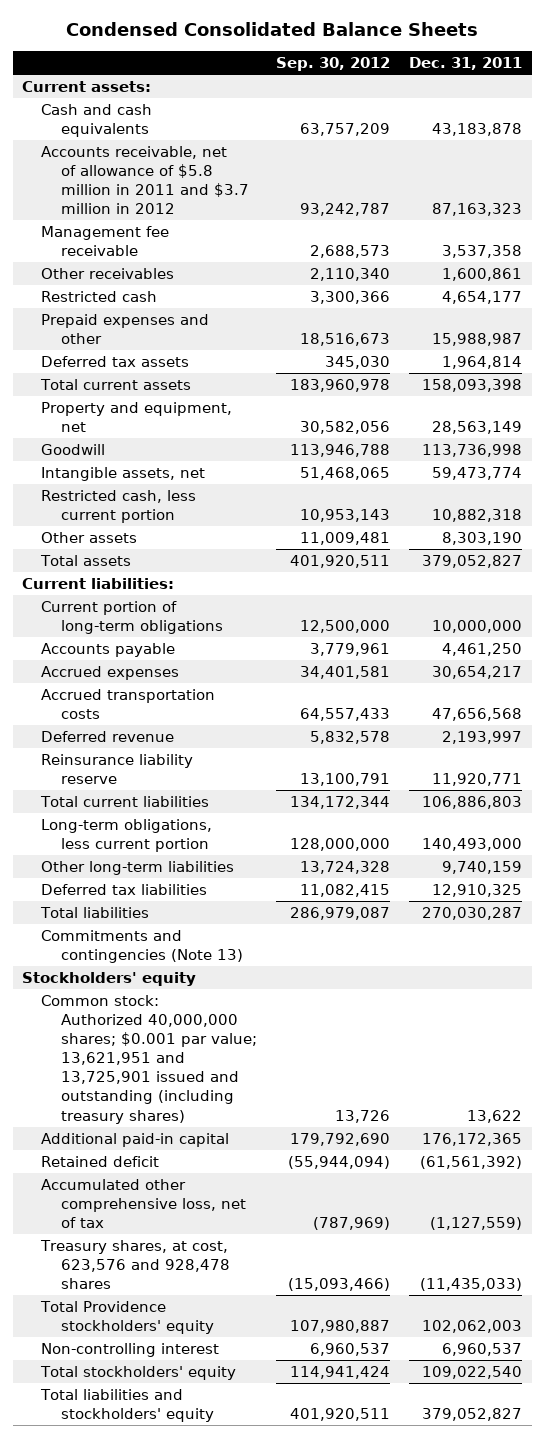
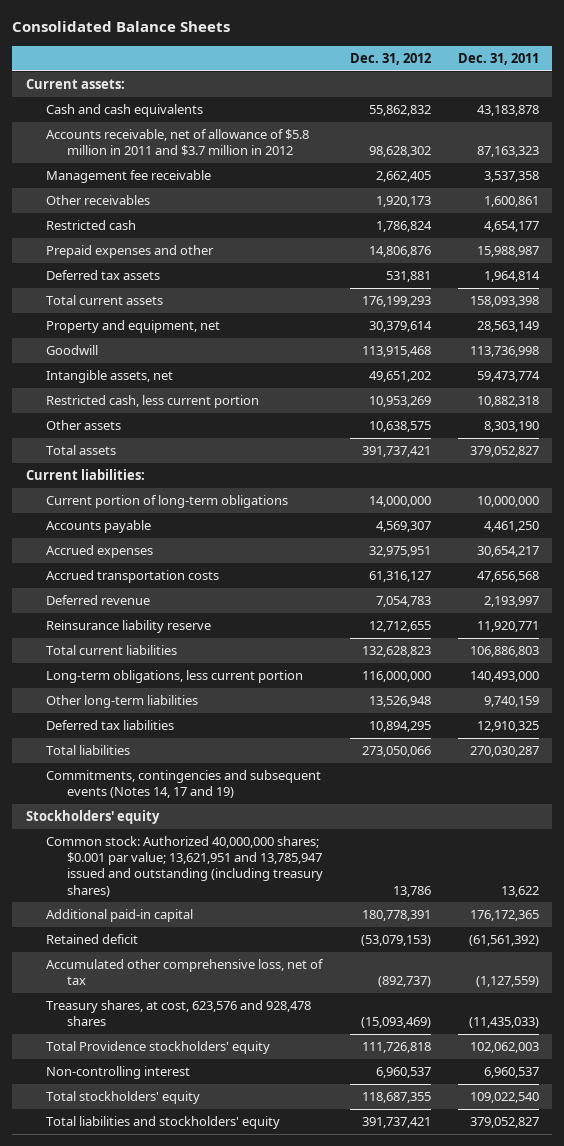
- Condensed Consolidated Balance Sheets
+ Consolidated Balance Sheets
- | Sep. 30, 2012 | Dec. 31, 2011
+ | Dec. 31, 2012 | Dec. 31, 2011
- Commitments and contingencies (Note 13)
+ Commitments, contingencies and subsequent events (Notes 14, 17 and 19)
- Common stock: Authorized 40,000,000 shares; $0.001 par value; 13,621,951 and 13,725,901 issued and outstanding (including treasury shares) | 13,726 | 13,622
+ Common stock: Authorized 40,000,000 shares; $0.001 par value; 13,621,951 and 13,785,947 issued and outstanding (including treasury shares) | 13,786 | 13,622

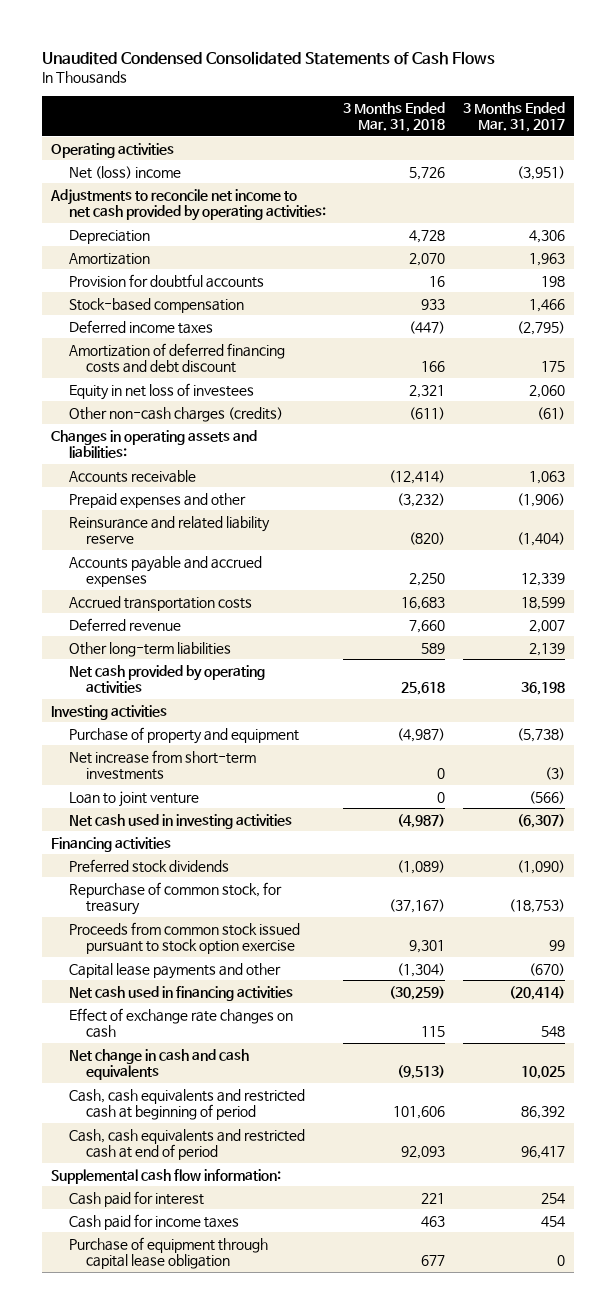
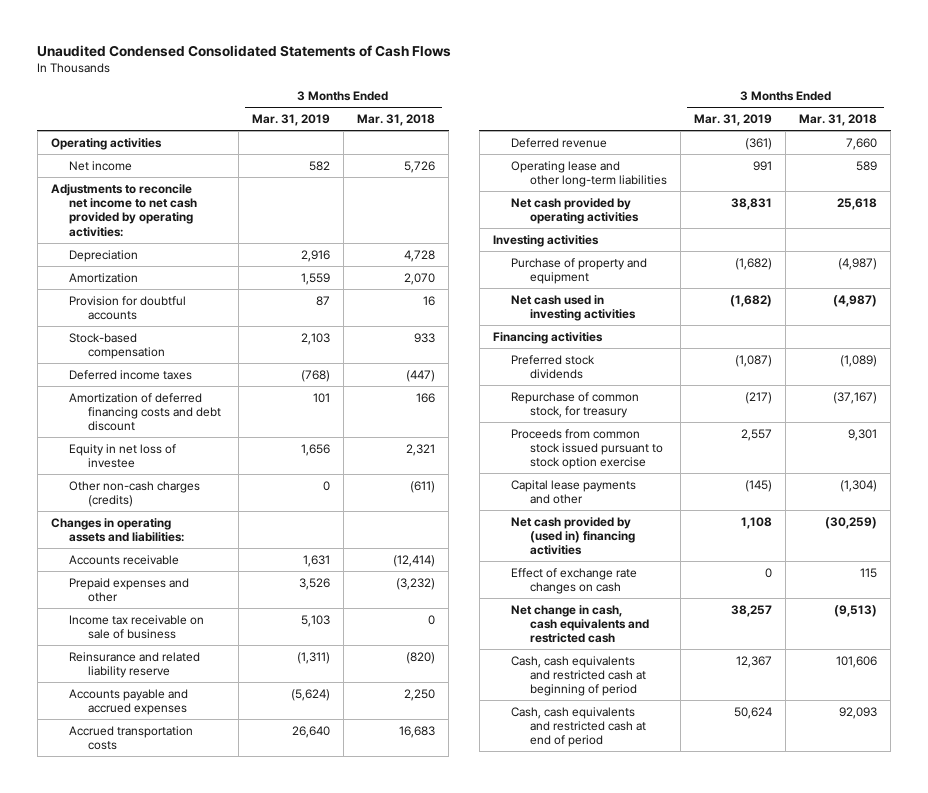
- | 3 Months Ended Mar. 31, 2018 | 3 Months Ended Mar. 31, 2017
+ | 3 Months Ended Mar. 31, 2019 | 3 Months Ended Mar. 31, 2018
- Net (loss) income | 5,726 | (3,951)
+ Net income | 582 | 5,726
- Equity in net loss of investees | 2,321 | 2,060
+ Equity in net loss of investee | 1,656 | 2,321
+ Income tax receivable on sale of business | 5,103 | 0
- Other long-term liabilities | 589 | 2,139
+ Operating lease and other long-term liabilities | 991 | 589
- Net increase from short-term investments | 0 | (3)
- Loan to joint venture | 0 | (566)
- Net cash used in financing activities | (30,259) | (20,414)
+ Net cash provided by (used in) financing activities | 1,108 | (30,259)
- Net change in cash and cash equivalents | (9,513) | 10,025
+ Net change in cash, cash equivalents and restricted cash | 38,257 | (9,513)
- Supplemental cash flow information:
- Cash paid for interest | 221 | 254
- Cash paid for income taxes | 463 | 454
- Purchase of equipment through capital lease obligation | 677 | 0

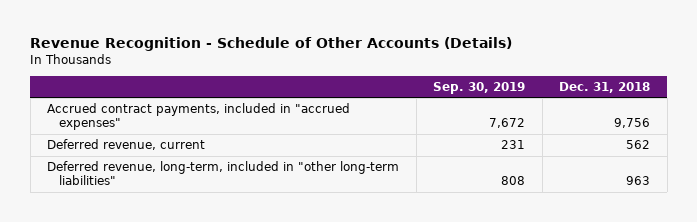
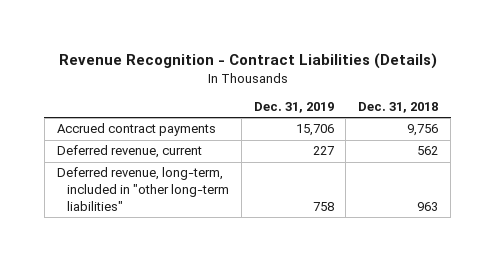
- Revenue Recognition - Schedule of Other Accounts (Details)
+ Revenue Recognition - Contract Liabilities (Details)
- | Sep. 30, 2019 | Dec. 31, 2018
+ | Dec. 31, 2019 | Dec. 31, 2018
- Accrued contract payments, included in "accrued expenses" | 7,672 | 9,756
+ Accrued contract payments | 15,706 | 9,756

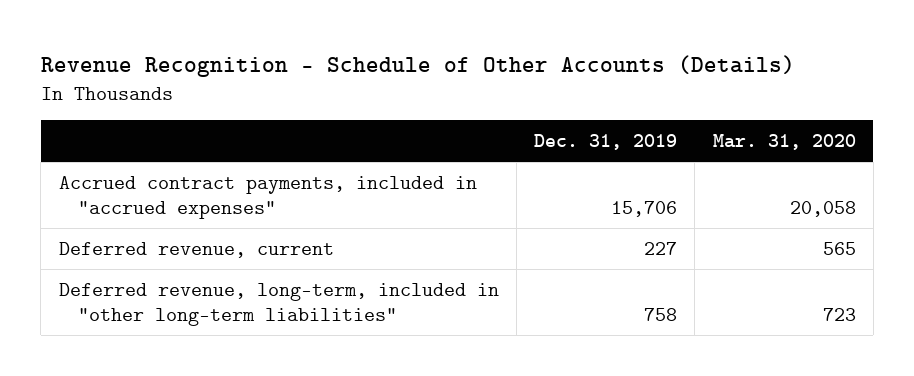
- Revenue Recognition - Contract Liabilities (Details)
+ Revenue Recognition - Schedule of Other Accounts (Details)
- | Dec. 31, 2019 | Dec. 31, 2018
+ | Dec. 31, 2019 | Mar. 31, 2020
- Accrued contract payments | 15,706 | 9,756
+ Accrued contract payments, included in "accrued expenses" | 15,706 | 20,058

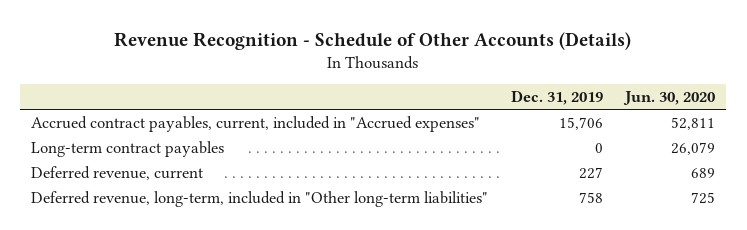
- | Dec. 31, 2019 | Mar. 31, 2020
+ | Dec. 31, 2019 | Jun. 30, 2020
- Accrued contract payments, included in "accrued expenses" | 15,706 | 20,058
+ Accrued contract payables, current, included in "Accrued expenses" | 15,706 | 52,811
+ Long-term contract payables | 0 | 26,079
- Deferred revenue, long-term, included in "other long-term liabilities" | 758 | 723
+ Deferred revenue, long-term, included in "Other long-term liabilities" | 758 | 725

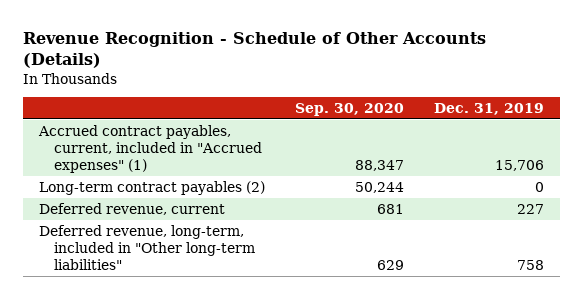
- | Dec. 31, 2019 | Jun. 30, 2020
+ | Sep. 30, 2020 | Dec. 31, 2019
- Accrued contract payables, current, included in "Accrued expenses" | 15,706 | 52,811
- Long-term contract payables | 0 | 26,079
+ Accrued contract payables, current, included in "Accrued expenses" (1) | 88,347 | 15,706
+ Long-term contract payables (2) | 50,244 | 0

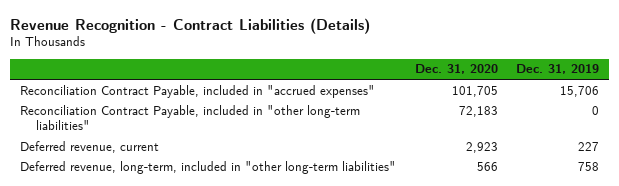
- Revenue Recognition - Schedule of Other Accounts (Details)
+ Revenue Recognition - Contract Liabilities (Details)
- | Sep. 30, 2020 | Dec. 31, 2019
+ | Dec. 31, 2020 | Dec. 31, 2019
- Accrued contract payables, current, included in "Accrued expenses" (1) | 88,347 | 15,706
- Long-term contract payables (2) | 50,244 | 0
+ Reconciliation Contract Payable, included in "accrued expenses" | 101,705 | 15,706
+ Reconciliation Contract Payable, included in "other long-term liabilities" | 72,183 | 0
- Deferred revenue, long-term, included in "Other long-term liabilities" | 629 | 758
+ Deferred revenue, long-term, included in "other long-term liabilities" | 566 | 758

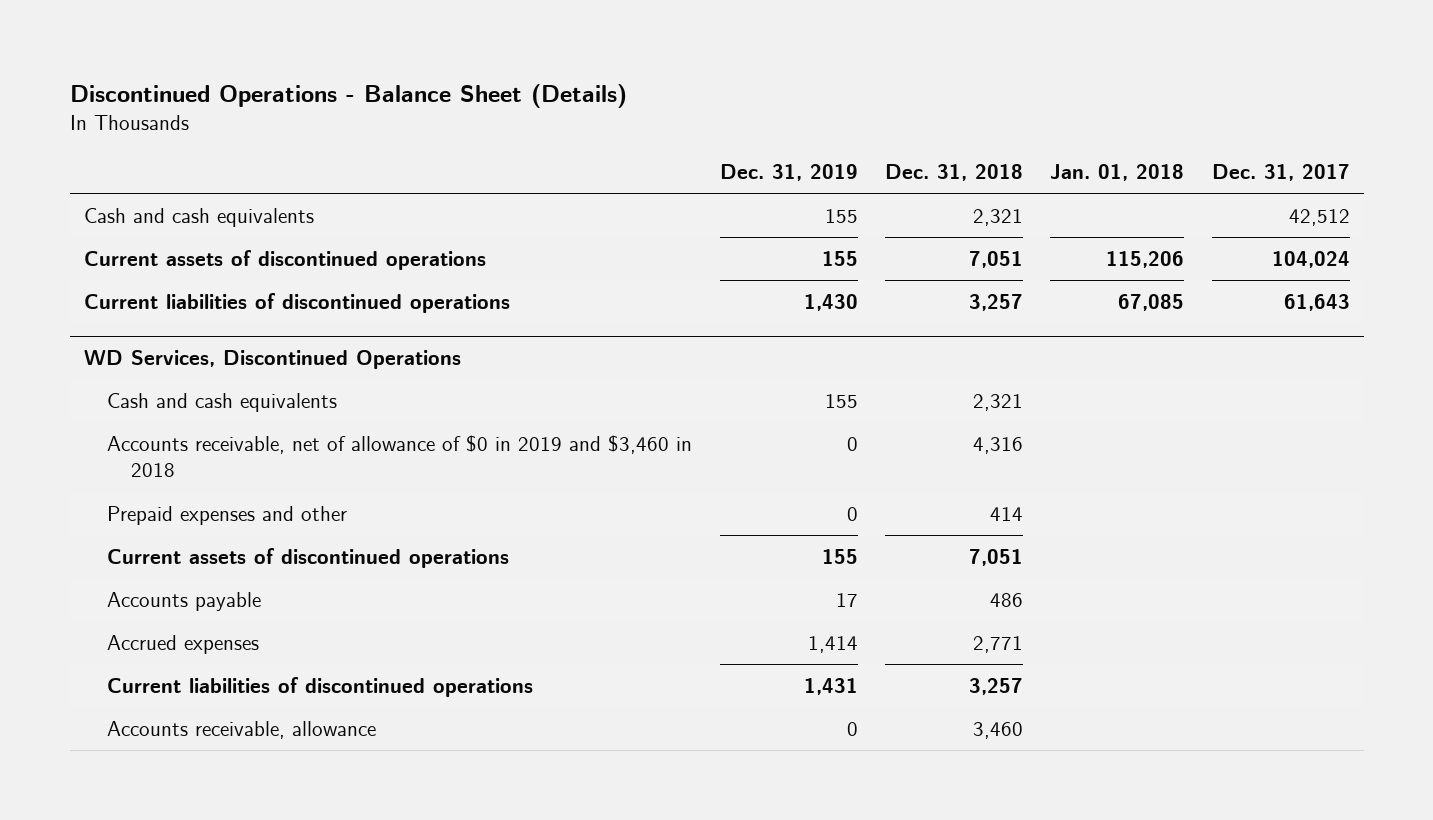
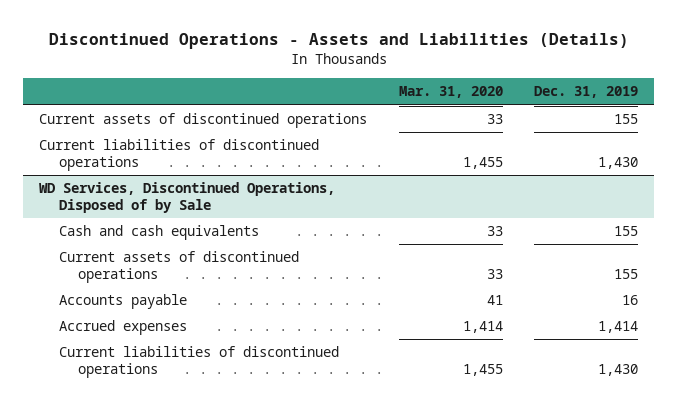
- Discontinued Operations - Balance Sheet (Details)
+ Discontinued Operations - Assets and Liabilities (Details)
- | Dec. 31, 2019 | Dec. 31, 2018 | Jan. 01, 2018 | Dec. 31, 2017
+ | Mar. 31, 2020 | Dec. 31, 2019
- Cash and cash equivalents | 155 | 2,321 | | 42,512
- WD Services, Discontinued Operations
+ WD Services, Discontinued Operations, Disposed of by Sale
- Accounts receivable, net of allowance of $0 in 2019 and $3,460 in 2018 | 0 | 4,316 | |
- Prepaid expenses and other | 0 | 414 | |
- Accounts payable | 17 | 486 | |
+ Accounts payable | 41 | 16
- Current liabilities of discontinued operations | 1,431 | 3,257 | |
- Accounts receivable, allowance | 0 | 3,460 | |
+ Current liabilities of discontinued operations | 1,455 | 1,430

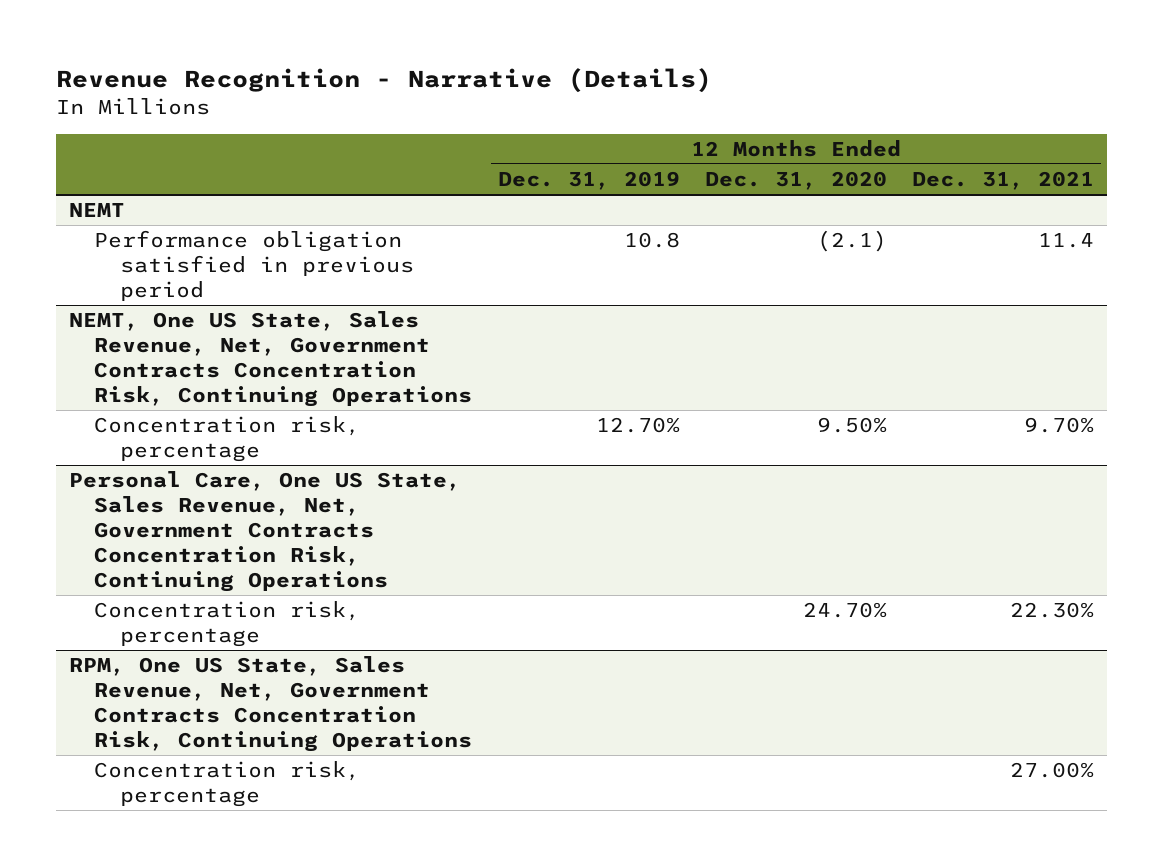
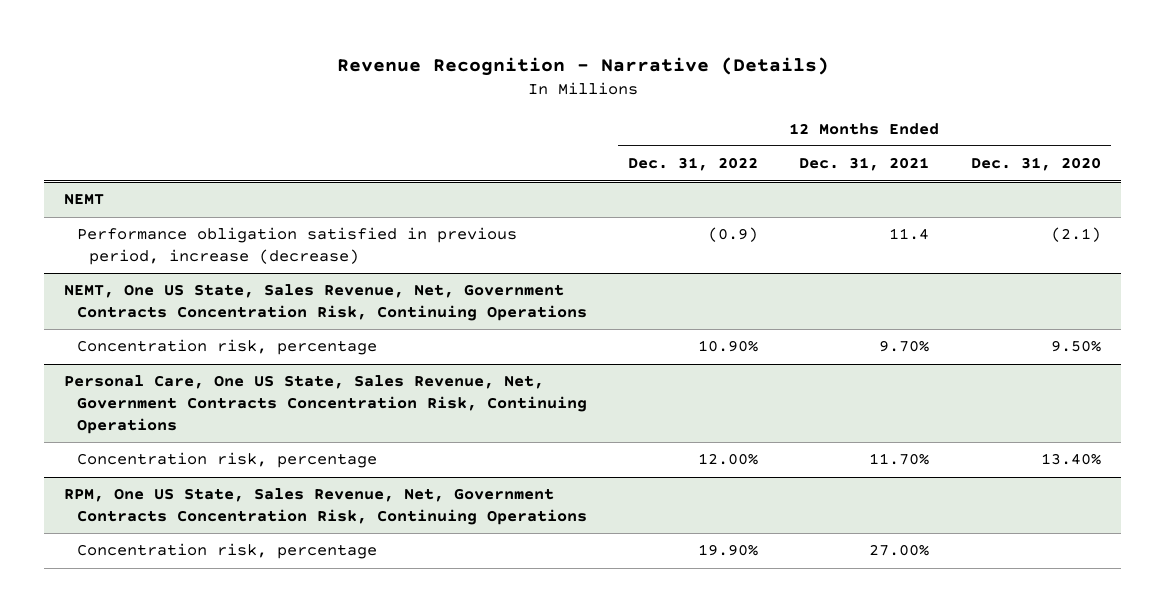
- | 12 Months Ended Dec. 31, 2019 | 12 Months Ended Dec. 31, 2020 | 12 Months Ended Dec. 31, 2021
+ | 12 Months Ended Dec. 31, 2022 | 12 Months Ended Dec. 31, 2021 | 12 Months Ended Dec. 31, 2020
@ NEMT
- Performance obligation satisfied in previous period | 10.8 | (2.1) | 11.4
+ Performance obligation satisfied in previous period, increase (decrease) | (0.9) | 11.4 | (2.1)
@ Personal Care, One US State, Sales Revenue, Net, Government Contracts Concentration Risk, Continuing Operations
- Concentration risk, percentage | | 24.70% | 22.30%
+ Concentration risk, percentage | 12.00% | 11.70% | 13.40%

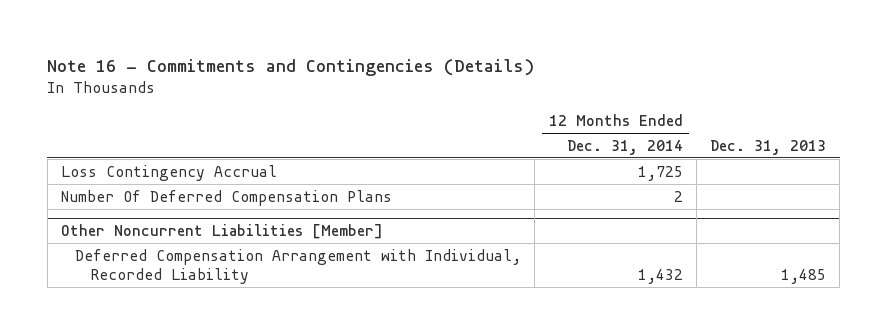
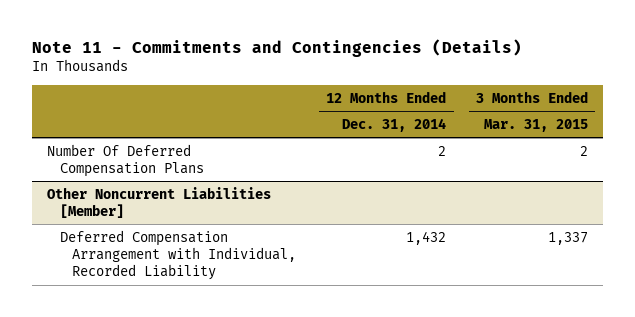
- Note 16 - Commitments and Contingencies (Details)
+ Note 11 - Commitments and Contingencies (Details)
- | 12 Months Ended Dec. 31, 2014 | Dec. 31, 2013
+ | 12 Months Ended Dec. 31, 2014 | 3 Months Ended Mar. 31, 2015
- Loss Contingency Accrual | 1,725 |

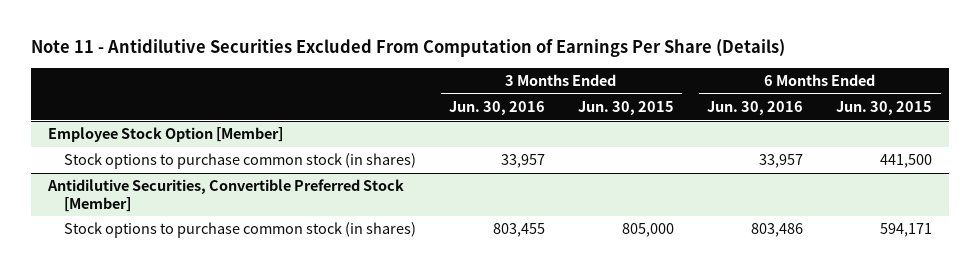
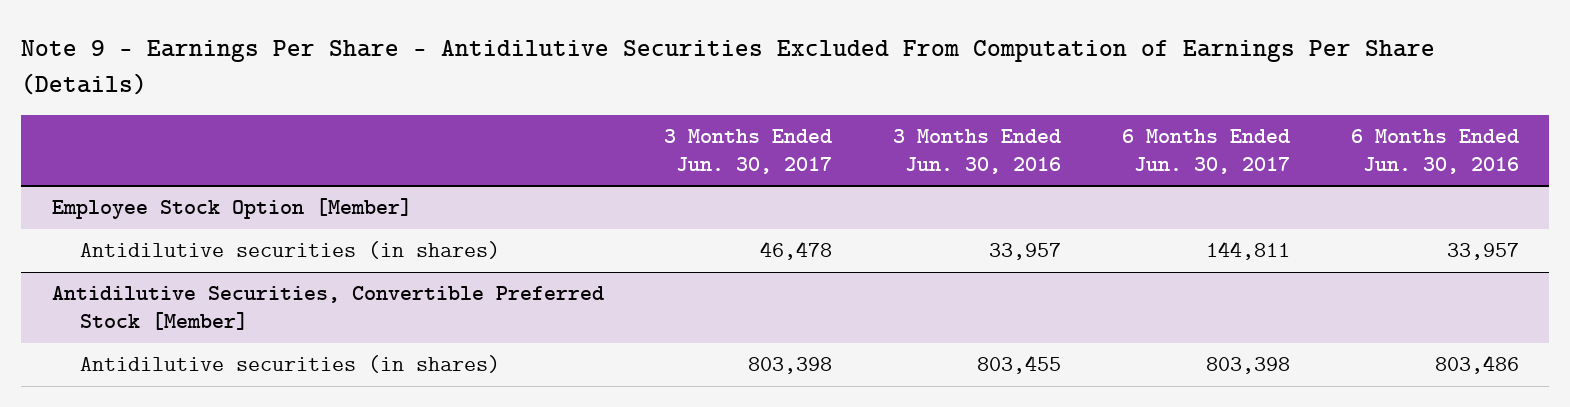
- Note 11 - Antidilutive Securities Excluded From Computation of Earnings Per Share (Details)
+ Note 9 - Earnings Per Share - Antidilutive Securities Excluded From Computation of Earnings Per Share (Details)
- | 3 Months Ended Jun. 30, 2016 | 3 Months Ended Jun. 30, 2015 | 6 Months Ended Jun. 30, 2016 | 6 Months Ended Jun. 30, 2015
+ | 3 Months Ended Jun. 30, 2017 | 3 Months Ended Jun. 30, 2016 | 6 Months Ended Jun. 30, 2017 | 6 Months Ended Jun. 30, 2016
@ Employee Stock Option [Member]
- Stock options to purchase common stock (in shares) | 33,957 | | 33,957 | 441,500
+ Antidilutive securities (in shares) | 46,478 | 33,957 | 144,811 | 33,957
@ Antidilutive Securities, Convertible Preferred Stock [Member]
- Stock options to purchase common stock (in shares) | 803,455 | 805,000 | 803,486 | 594,171
+ Antidilutive securities (in shares) | 803,398 | 803,455 | 803,398 | 803,486

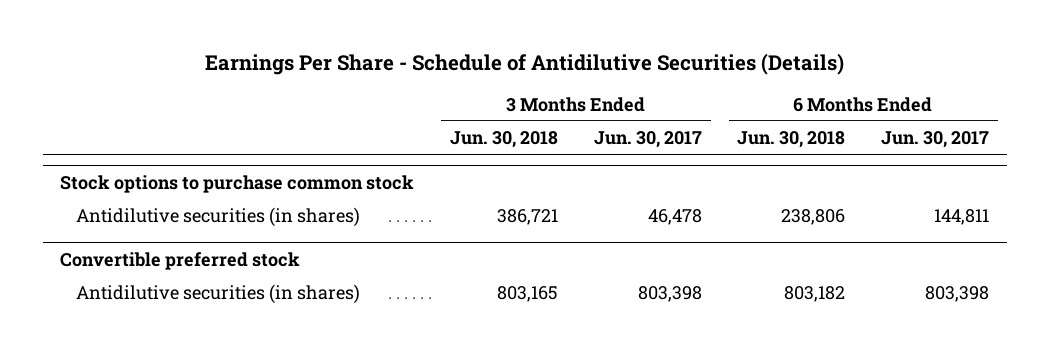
- Note 9 - Earnings Per Share - Antidilutive Securities Excluded From Computation of Earnings Per Share (Details)
+ Earnings Per Share - Schedule of Antidilutive Securities (Details)
- | 3 Months Ended Jun. 30, 2017 | 3 Months Ended Jun. 30, 2016 | 6 Months Ended Jun. 30, 2017 | 6 Months Ended Jun. 30, 2016
+ | 3 Months Ended Jun. 30, 2018 | 3 Months Ended Jun. 30, 2017 | 6 Months Ended Jun. 30, 2018 | 6 Months Ended Jun. 30, 2017
- Employee Stock Option [Member]
+ Stock options to purchase common stock
- Antidilutive Securities, Convertible Preferred Stock [Member]
+ Convertible preferred stock

